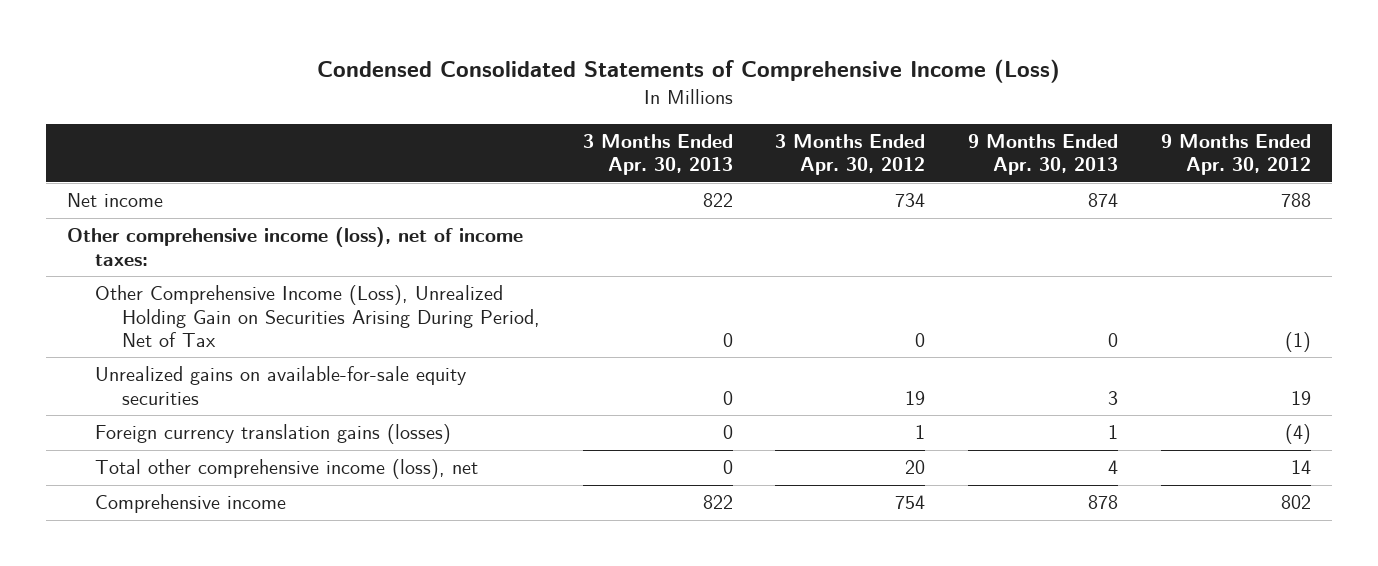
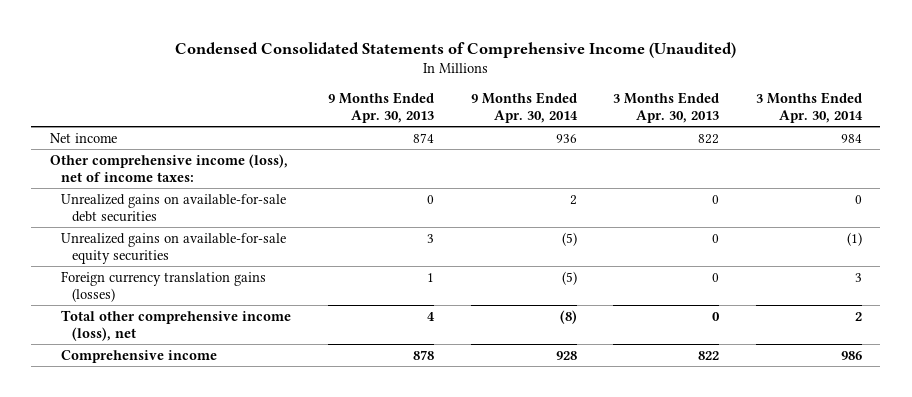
- Condensed Consolidated Statements of Comprehensive Income (Loss)
+ Condensed Consolidated Statements of Comprehensive Income (Unaudited)
- | 3 Months Ended Apr. 30, 2013 | 3 Months Ended Apr. 30, 2012 | 9 Months Ended Apr. 30, 2013 | 9 Months Ended Apr. 30, 2012
+ | 9 Months Ended Apr. 30, 2013 | 9 Months Ended Apr. 30, 2014 | 3 Months Ended Apr. 30, 2013 | 3 Months Ended Apr. 30, 2014
- Other Comprehensive Income (Loss), Unrealized Holding Gain on Securities Arising During Period, Net of Tax | 0 | 0 | 0 | (1)
+ Unrealized gains on available-for-sale debt securities | 0 | 2 | 0 | 0

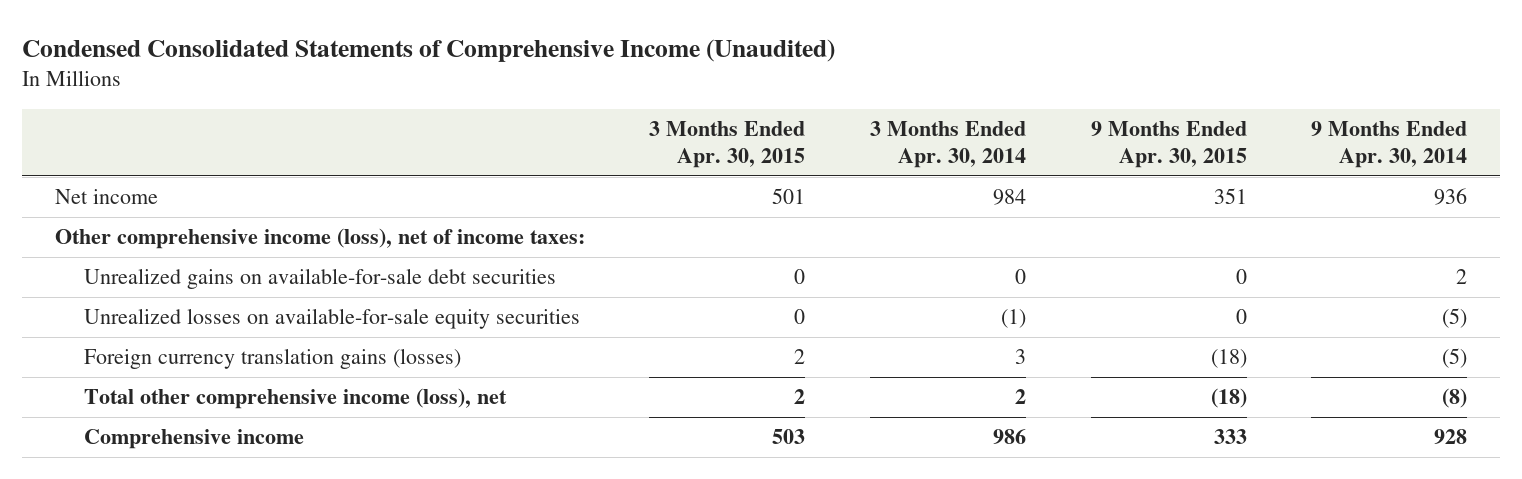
- | 9 Months Ended Apr. 30, 2013 | 9 Months Ended Apr. 30, 2014 | 3 Months Ended Apr. 30, 2013 | 3 Months Ended Apr. 30, 2014
+ | 3 Months Ended Apr. 30, 2015 | 3 Months Ended Apr. 30, 2014 | 9 Months Ended Apr. 30, 2015 | 9 Months Ended Apr. 30, 2014
- Unrealized gains on available-for-sale equity securities | 3 | (5) | 0 | (1)
+ Unrealized losses on available-for-sale equity securities | 0 | (1) | 0 | (5)

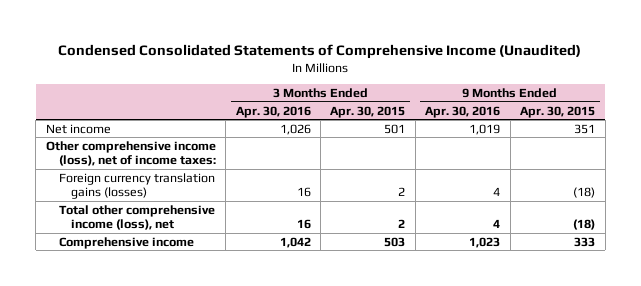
- | 3 Months Ended Apr. 30, 2015 | 3 Months Ended Apr. 30, 2014 | 9 Months Ended Apr. 30, 2015 | 9 Months Ended Apr. 30, 2014
+ | 3 Months Ended Apr. 30, 2016 | 3 Months Ended Apr. 30, 2015 | 9 Months Ended Apr. 30, 2016 | 9 Months Ended Apr. 30, 2015
- Unrealized gains on available-for-sale debt securities | 0 | 0 | 0 | 2
- Unrealized losses on available-for-sale equity securities | 0 | (1) | 0 | (5)

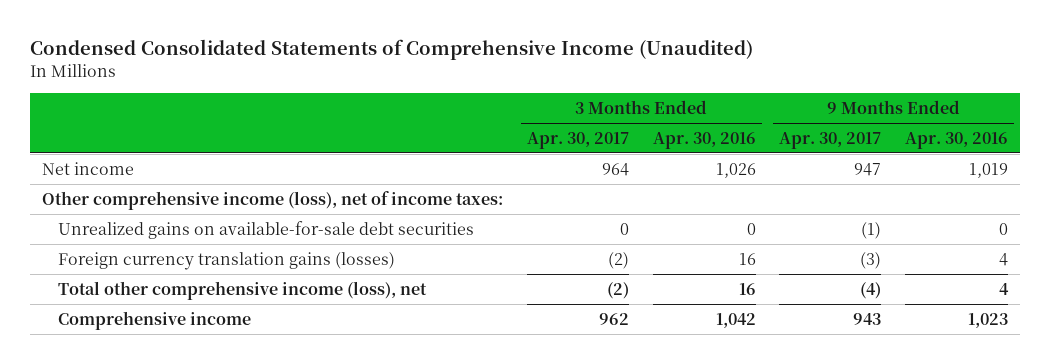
- | 3 Months Ended Apr. 30, 2016 | 3 Months Ended Apr. 30, 2015 | 9 Months Ended Apr. 30, 2016 | 9 Months Ended Apr. 30, 2015
+ | 3 Months Ended Apr. 30, 2017 | 3 Months Ended Apr. 30, 2016 | 9 Months Ended Apr. 30, 2017 | 9 Months Ended Apr. 30, 2016
+ Unrealized gains on available-for-sale debt securities | 0 | 0 | (1) | 0

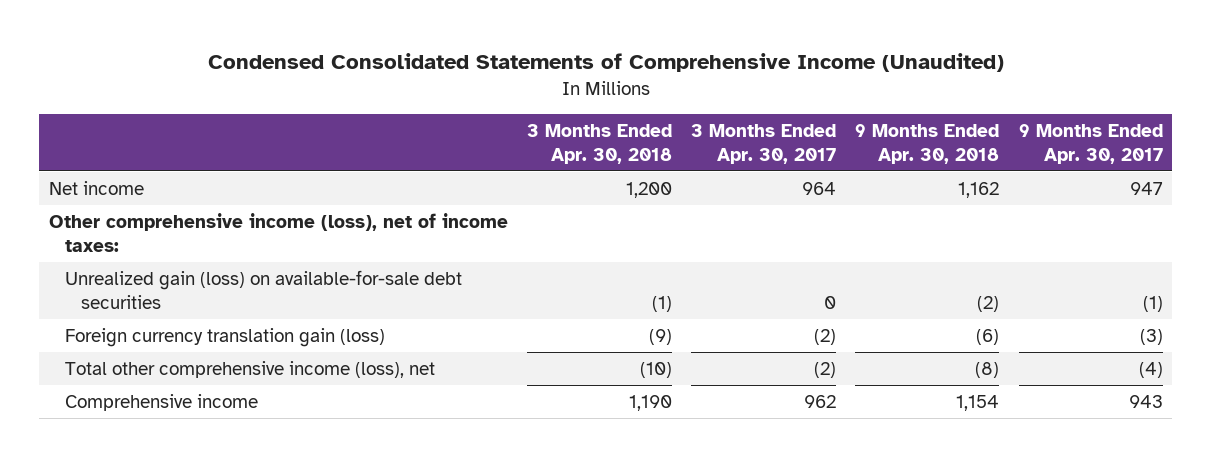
- | 3 Months Ended Apr. 30, 2017 | 3 Months Ended Apr. 30, 2016 | 9 Months Ended Apr. 30, 2017 | 9 Months Ended Apr. 30, 2016
+ | 3 Months Ended Apr. 30, 2018 | 3 Months Ended Apr. 30, 2017 | 9 Months Ended Apr. 30, 2018 | 9 Months Ended Apr. 30, 2017
- Unrealized gains on available-for-sale debt securities | 0 | 0 | (1) | 0
- Foreign currency translation gains (losses) | (2) | 16 | (3) | 4
+ Unrealized gain (loss) on available-for-sale debt securities | (1) | 0 | (2) | (1)
+ Foreign currency translation gain (loss) | (9) | (2) | (6) | (3)

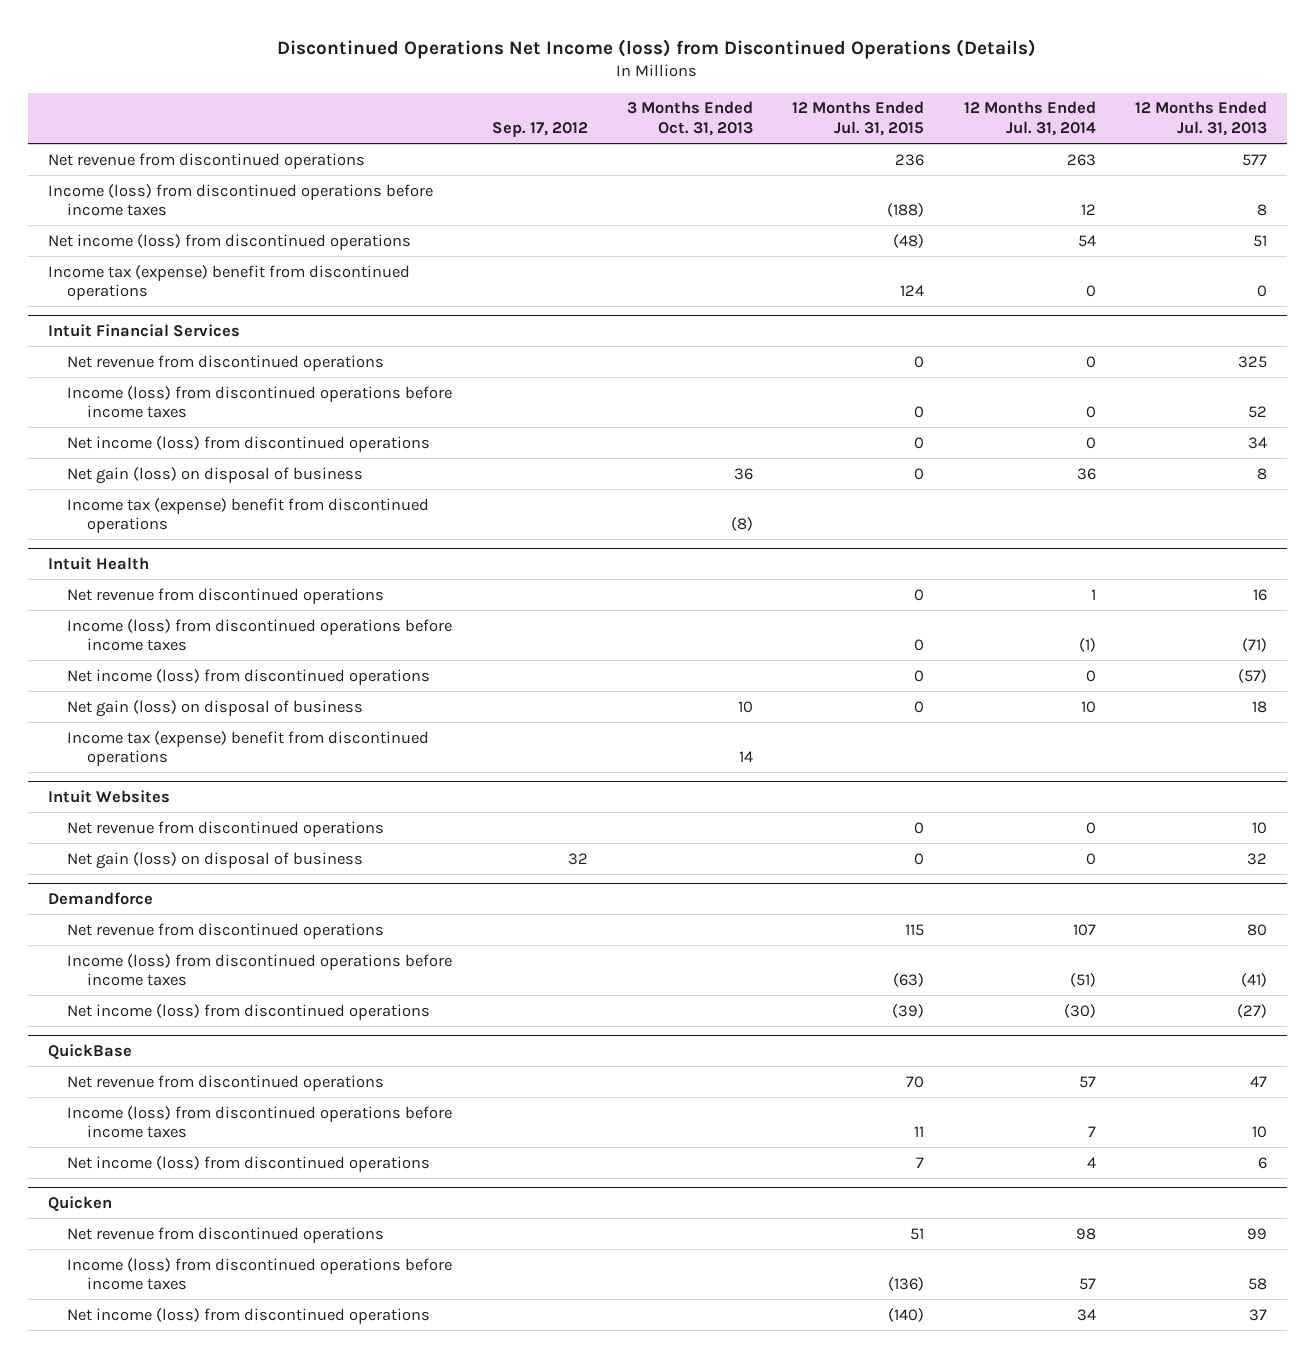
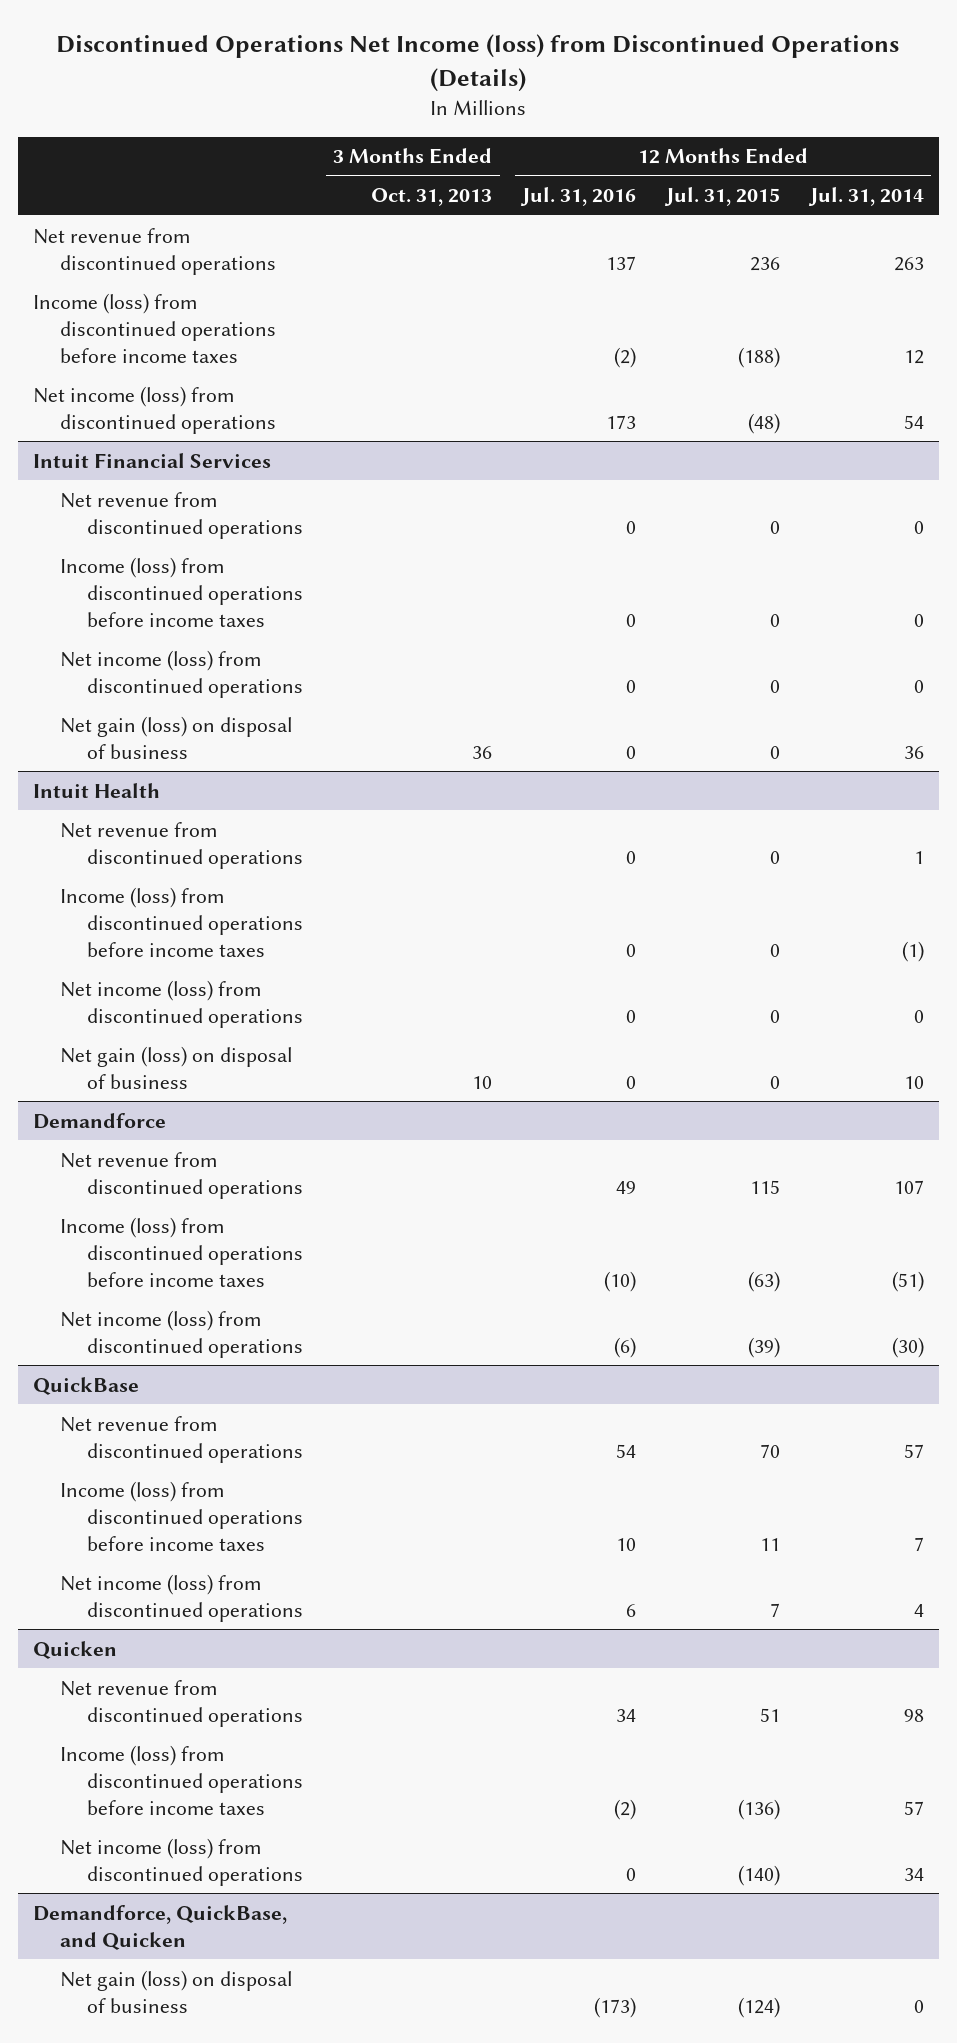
- | Sep. 17, 2012 | 3 Months Ended Oct. 31, 2013 | 12 Months Ended Jul. 31, 2015 | 12 Months Ended Jul. 31, 2014 | 12 Months Ended Jul. 31, 2013
+ | 3 Months Ended Oct. 31, 2013 | 12 Months Ended Jul. 31, 2016 | 12 Months Ended Jul. 31, 2015 | 12 Months Ended Jul. 31, 2014
- Income tax (expense) benefit from discontinued operations | | | 124 | 0 | 0
@ Intuit Financial Services
- Income tax (expense) benefit from discontinued operations | | (8) | | |
@ Intuit Health
- Income tax (expense) benefit from discontinued operations | | 14 | | |
- Intuit Websites
- Net revenue from discontinued operations | | | 0 | 0 | 10
- Net gain (loss) on disposal of business | 32 | | 0 | 0 | 32
+ Demandforce, QuickBase, and Quicken
+ Net gain (loss) on disposal of business | | (173) | (124) | 0

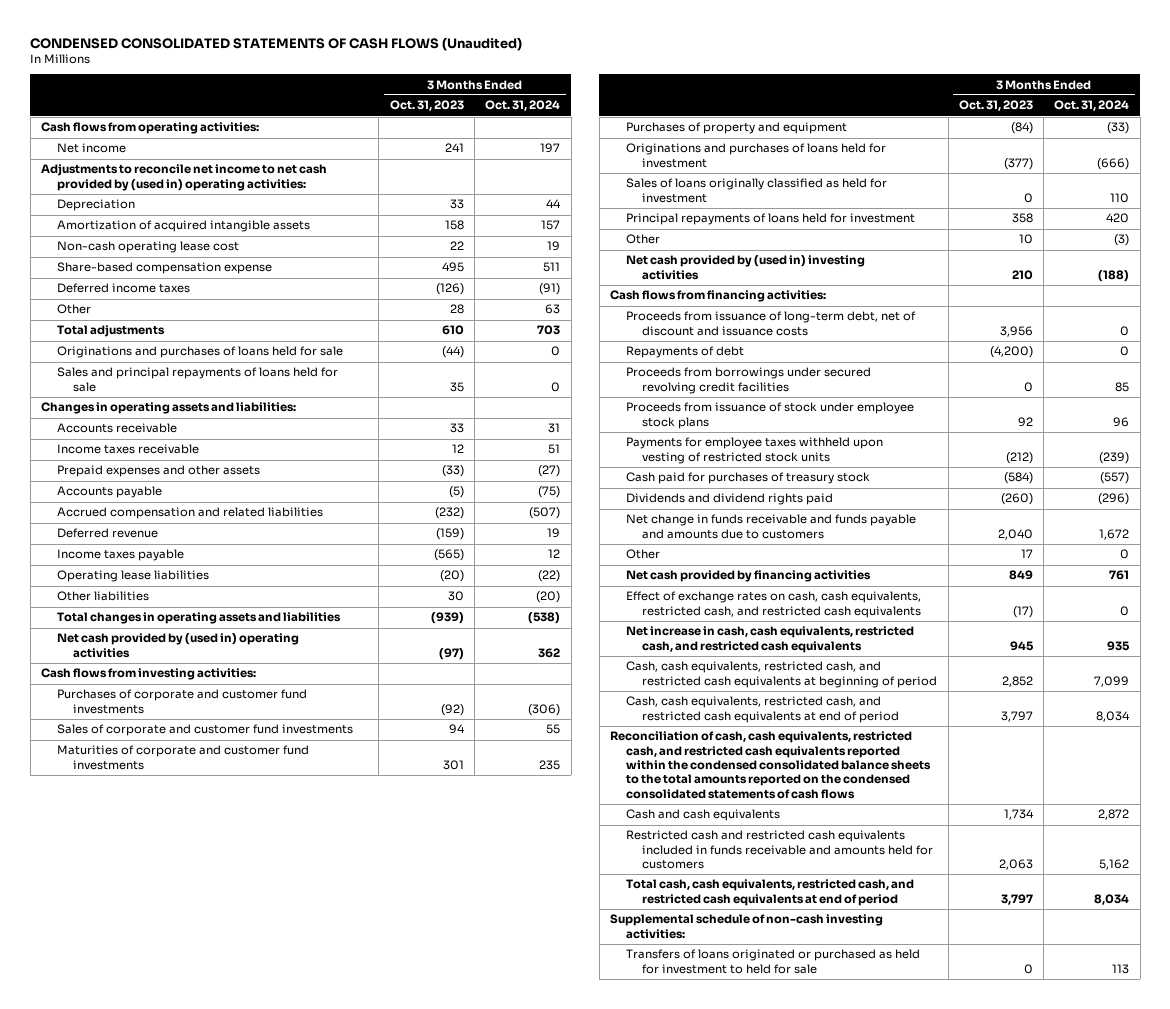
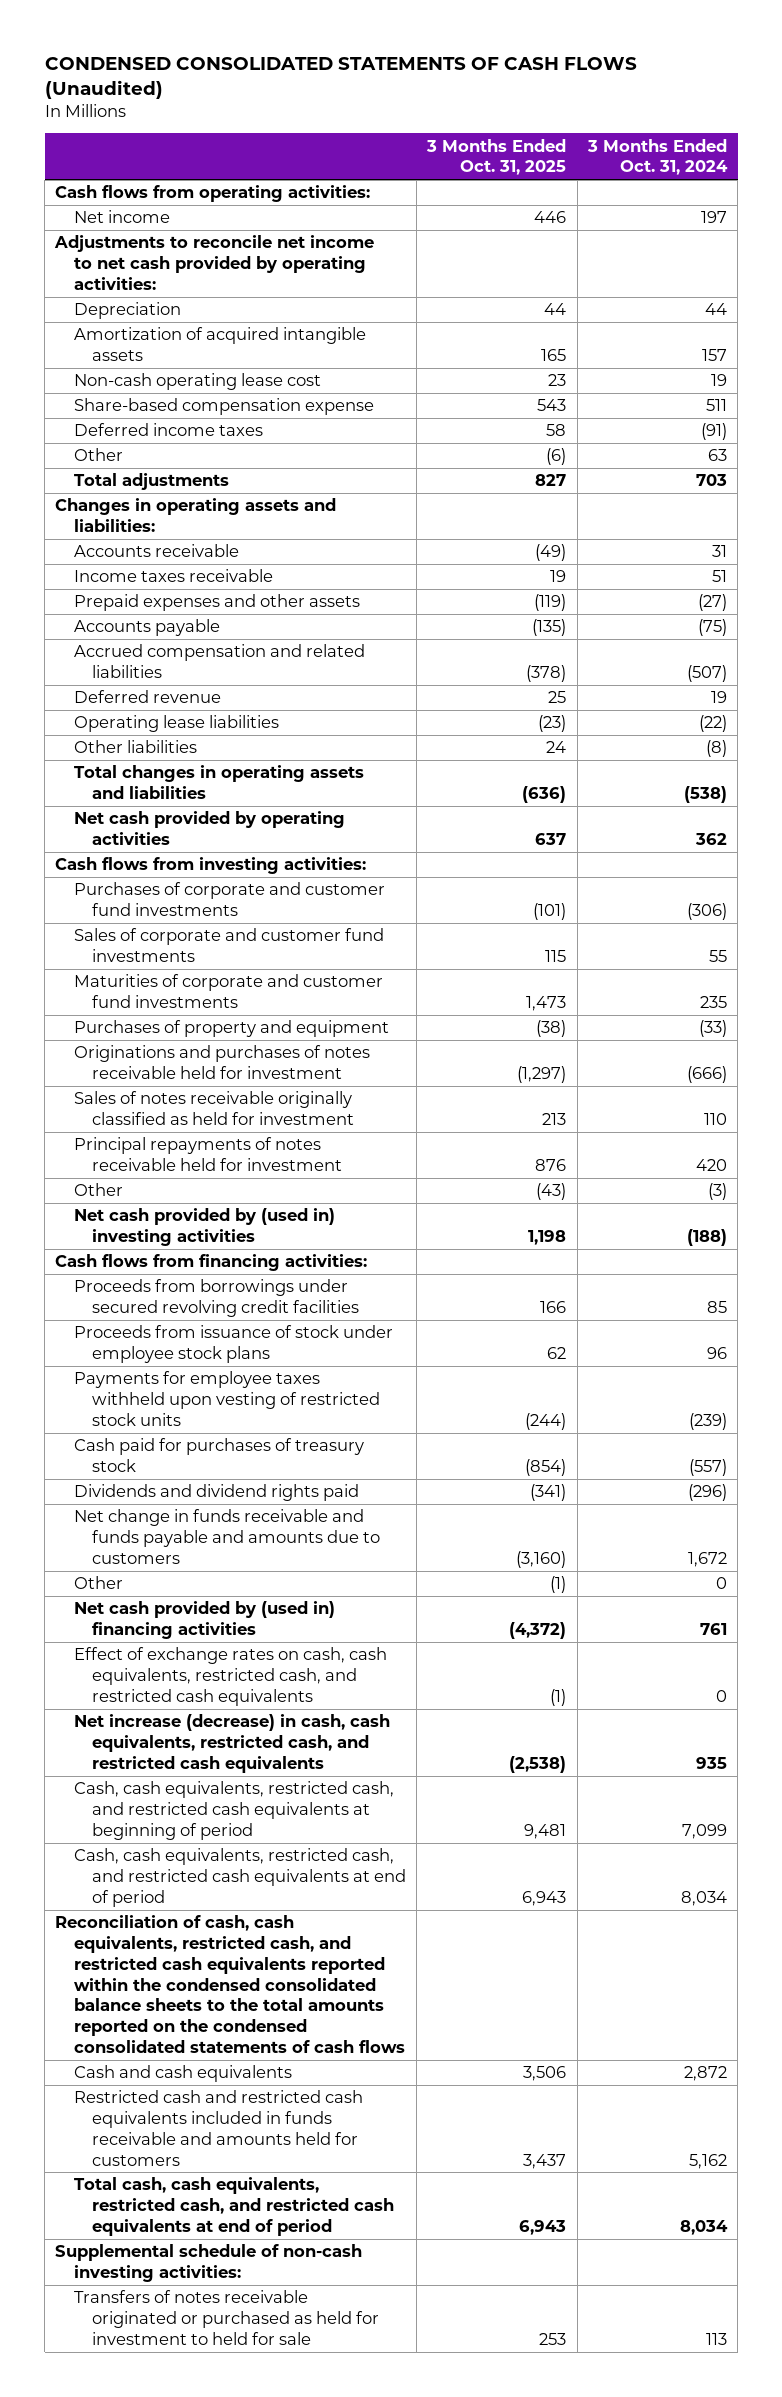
- | 3 Months Ended Oct. 31, 2023 | 3 Months Ended Oct. 31, 2024
+ | 3 Months Ended Oct. 31, 2025 | 3 Months Ended Oct. 31, 2024
- Adjustments to reconcile net income to net cash provided by (used in) operating activities:
+ Adjustments to reconcile net income to net cash provided by operating activities:
- Originations and purchases of loans held for sale | (44) | 0
- Sales and principal repayments of loans held for sale | 35 | 0
- Income taxes payable | (565) | 12
- Other liabilities | 30 | (20)
+ Other liabilities | 24 | (8)
- Net cash provided by (used in) operating activities | (97) | 362
+ Net cash provided by operating activities | 637 | 362
- Originations and purchases of loans held for investment | (377) | (666)
- Sales of loans originally classified as held for investment | 0 | 110
- Principal repayments of loans held for investment | 358 | 420
+ Originations and purchases of notes receivable held for investment | (1,297) | (666)
+ Sales of notes receivable originally classified as held for investment | 213 | 110
+ Principal repayments of notes receivable held for investment | 876 | 420
- Proceeds from issuance of long-term debt, net of discount and issuance costs | 3,956 | 0
- Repayments of debt | (4,200) | 0
- Net cash provided by financing activities | 849 | 761
+ Net cash provided by (used in) financing activities | (4,372) | 761
- Net increase in cash, cash equivalents, restricted cash, and restricted cash equivalents | 945 | 935
+ Net increase (decrease) in cash, cash equivalents, restricted cash, and restricted cash equivalents | (2,538) | 935
- Transfers of loans originated or purchased as held for investment to held for sale | 0 | 113
+ Transfers of notes receivable originated or purchased as held for investment to held for sale | 253 | 113

